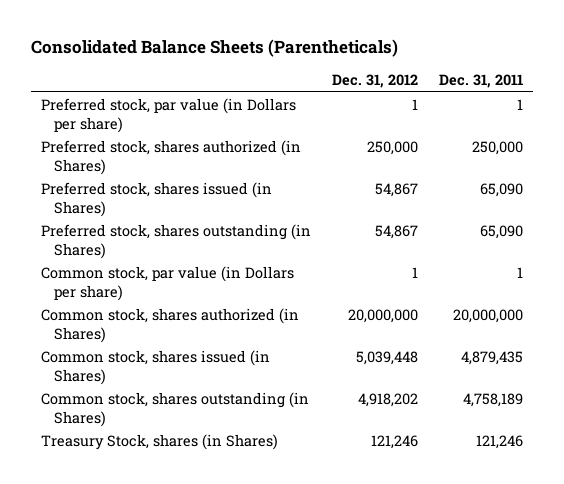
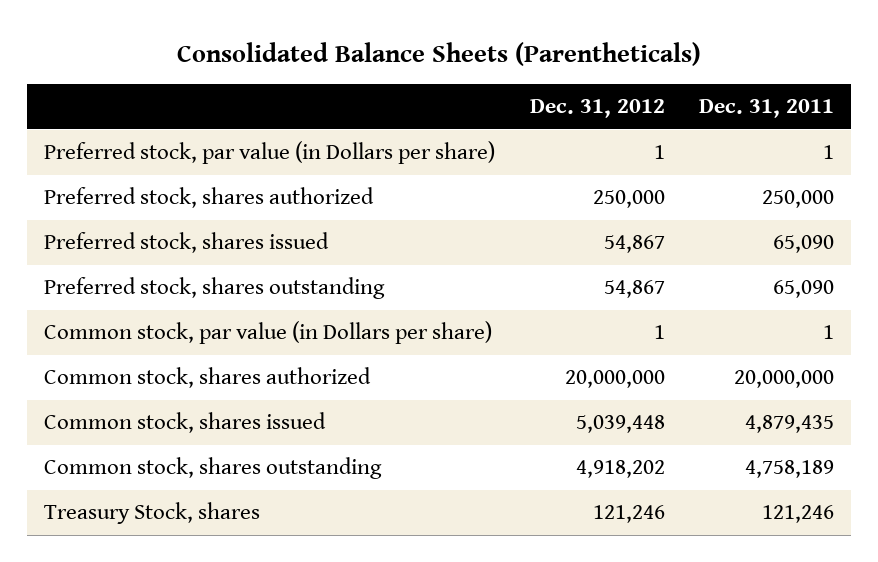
- Preferred stock, shares authorized (in Shares) | 250,000 | 250,000
- Preferred stock, shares issued (in Shares) | 54,867 | 65,090
- Preferred stock, shares outstanding (in Shares) | 54,867 | 65,090
+ Preferred stock, shares authorized | 250,000 | 250,000
+ Preferred stock, shares issued | 54,867 | 65,090
+ Preferred stock, shares outstanding | 54,867 | 65,090
- Common stock, shares authorized (in Shares) | 20,000,000 | 20,000,000
- Common stock, shares issued (in Shares) | 5,039,448 | 4,879,435
- Common stock, shares outstanding (in Shares) | 4,918,202 | 4,758,189
- Treasury Stock, shares (in Shares) | 121,246 | 121,246
+ Common stock, shares authorized | 20,000,000 | 20,000,000
+ Common stock, shares issued | 5,039,448 | 4,879,435
+ Common stock, shares outstanding | 4,918,202 | 4,758,189
+ Treasury Stock, shares | 121,246 | 121,246

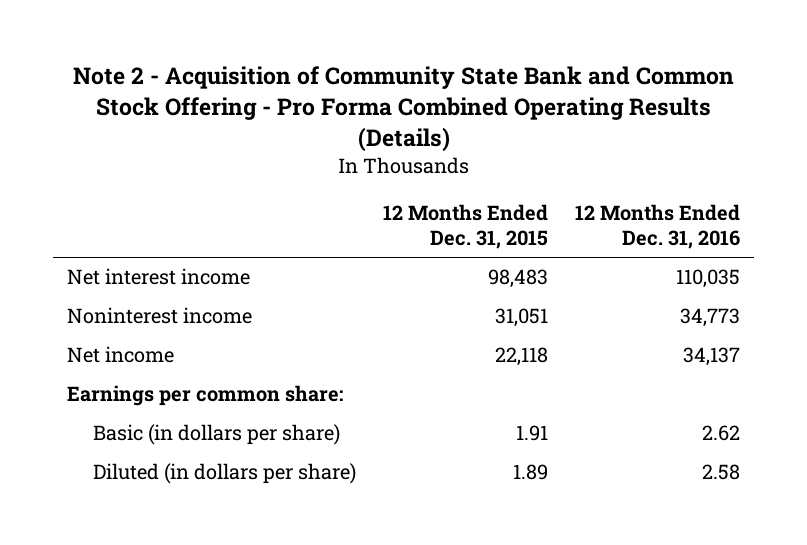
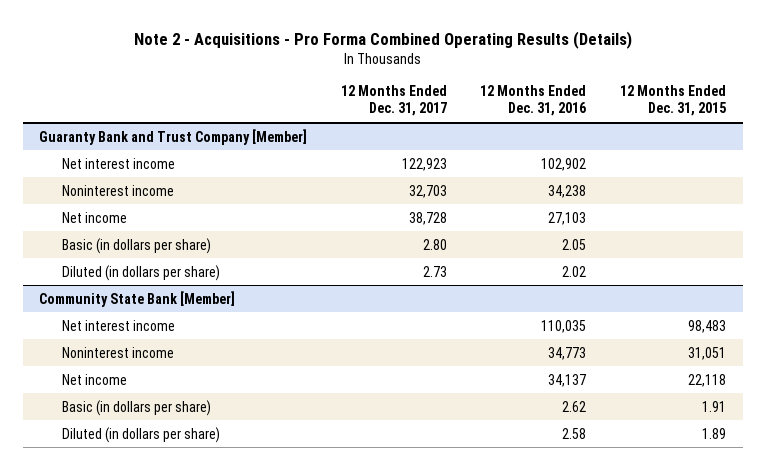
- Note 2 - Acquisition of Community State Bank and Common Stock Offering - Pro Forma Combined Operating Results (Details)
+ Note 2 - Acquisitions - Pro Forma Combined Operating Results (Details)
- | 12 Months Ended Dec. 31, 2015 | 12 Months Ended Dec. 31, 2016
+ | 12 Months Ended Dec. 31, 2017 | 12 Months Ended Dec. 31, 2016 | 12 Months Ended Dec. 31, 2015
+ Guaranty Bank and Trust Company [Member]
+ Net interest income | 122,923 | 102,902 |
+ Noninterest income | 32,703 | 34,238 |
+ Net income | 38,728 | 27,103 |
+ Basic (in dollars per share) | 2.80 | 2.05 |
+ Diluted (in dollars per share) | 2.73 | 2.02 |
+ Community State Bank [Member]
- Earnings per common share:

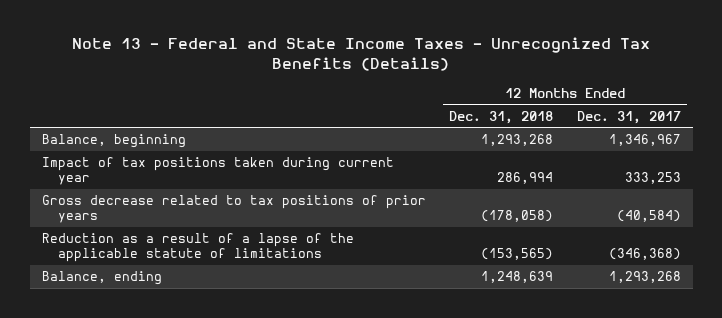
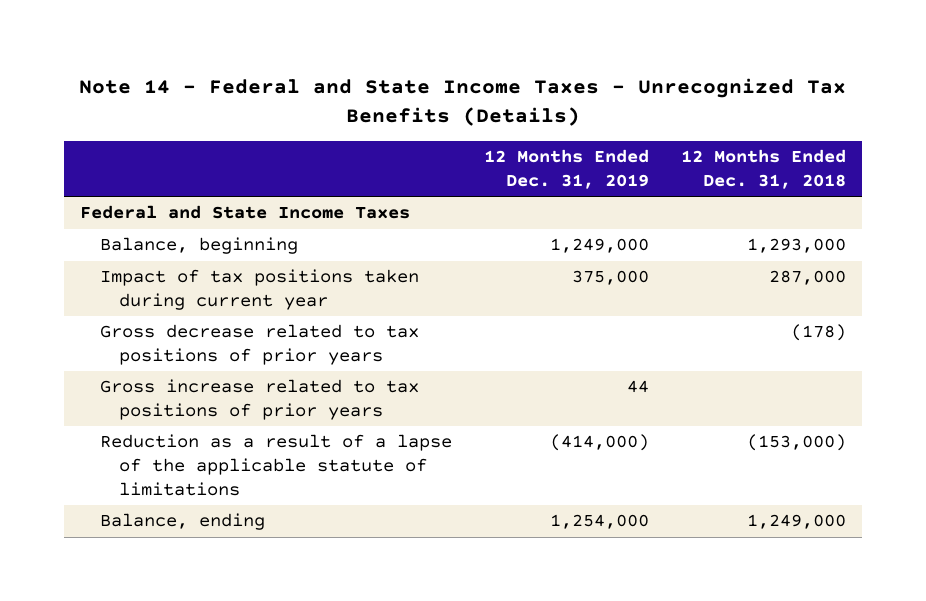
- Note 13 - Federal and State Income Taxes - Unrecognized Tax Benefits (Details)
+ Note 14 - Federal and State Income Taxes - Unrecognized Tax Benefits (Details)
- | 12 Months Ended Dec. 31, 2018 | 12 Months Ended Dec. 31, 2017
+ | 12 Months Ended Dec. 31, 2019 | 12 Months Ended Dec. 31, 2018
- Balance, beginning | 1,293,268 | 1,346,967
- Impact of tax positions taken during current year | 286,994 | 333,253
- Gross decrease related to tax positions of prior years | (178,058) | (40,584)
- Reduction as a result of a lapse of the applicable statute of limitations | (153,565) | (346,368)
- Balance, ending | 1,248,639 | 1,293,268
+ Federal and State Income Taxes
+ Balance, beginning | 1,249,000 | 1,293,000
+ Impact of tax positions taken during current year | 375,000 | 287,000
+ Gross decrease related to tax positions of prior years | | (178)
+ Gross increase related to tax positions of prior years | 44 |
+ Reduction as a result of a lapse of the applicable statute of limitations | (414,000) | (153,000)
+ Balance, ending | 1,254,000 | 1,249,000

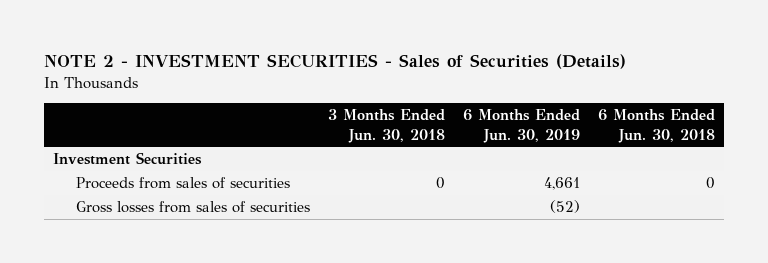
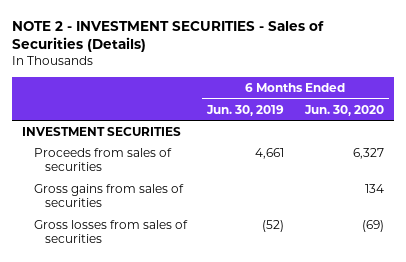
- | 3 Months Ended Jun. 30, 2018 | 6 Months Ended Jun. 30, 2019 | 6 Months Ended Jun. 30, 2018
+ | 6 Months Ended Jun. 30, 2019 | 6 Months Ended Jun. 30, 2020
- Investment Securities
+ INVESTMENT SECURITIES
+ Gross gains from sales of securities | | 134

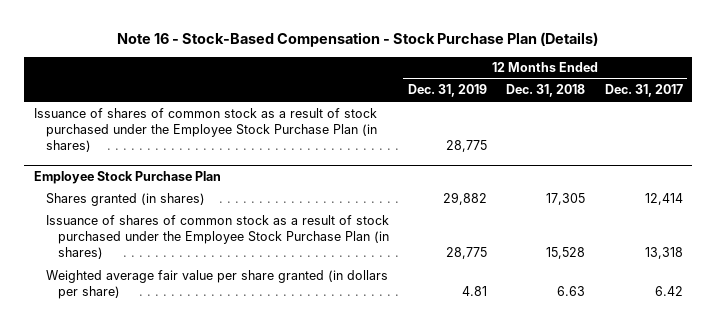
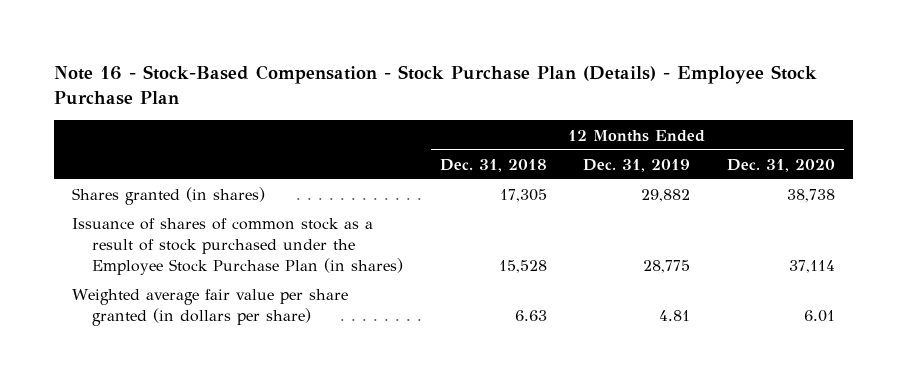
- Note 16 - Stock-Based Compensation - Stock Purchase Plan (Details)
+ Note 16 - Stock-Based Compensation - Stock Purchase Plan (Details) - Employee Stock Purchase Plan
- | 12 Months Ended Dec. 31, 2019 | 12 Months Ended Dec. 31, 2018 | 12 Months Ended Dec. 31, 2017
+ | 12 Months Ended Dec. 31, 2018 | 12 Months Ended Dec. 31, 2019 | 12 Months Ended Dec. 31, 2020
- Issuance of shares of common stock as a result of stock purchased under the Employee Stock Purchase Plan (in shares) | 28,775 | |
- Employee Stock Purchase Plan

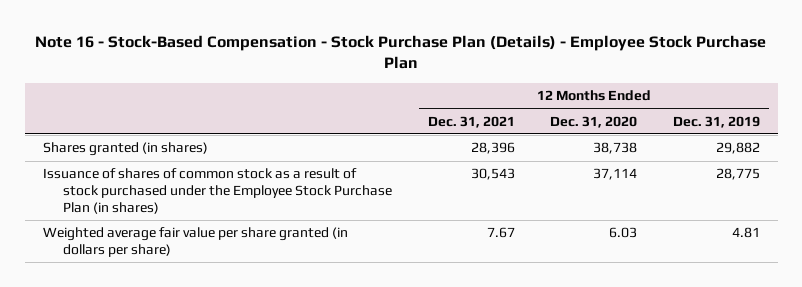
- | 12 Months Ended Dec. 31, 2018 | 12 Months Ended Dec. 31, 2019 | 12 Months Ended Dec. 31, 2020
+ | 12 Months Ended Dec. 31, 2021 | 12 Months Ended Dec. 31, 2020 | 12 Months Ended Dec. 31, 2019
- Weighted average fair value per share granted (in dollars per share) | 6.63 | 4.81 | 6.01
+ Weighted average fair value per share granted (in dollars per share) | 7.67 | 6.03 | 4.81

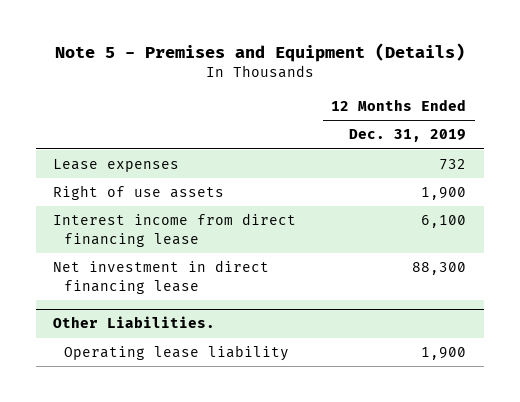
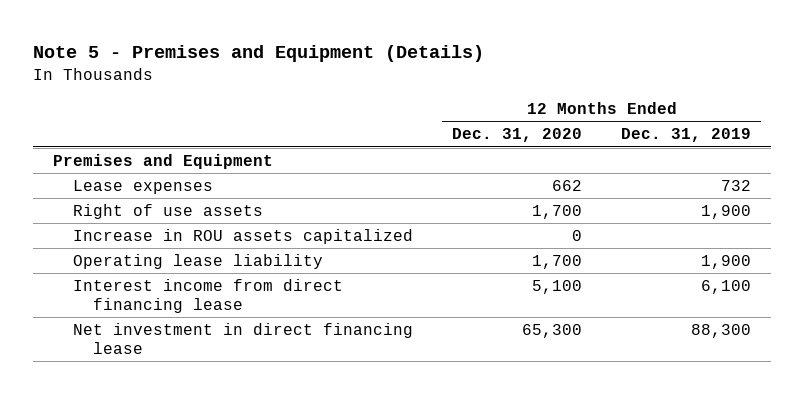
- | 12 Months Ended Dec. 31, 2019
+ | 12 Months Ended Dec. 31, 2020 | 12 Months Ended Dec. 31, 2019
+ Premises and Equipment
+ Increase in ROU assets capitalized | 0 |
+ Operating lease liability | 1,700 | 1,900
- Other Liabilities.
- Operating lease liability | 1,900

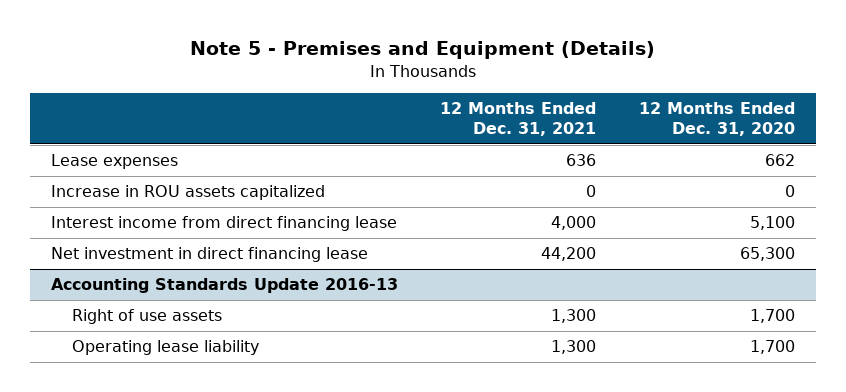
- | 12 Months Ended Dec. 31, 2020 | 12 Months Ended Dec. 31, 2019
+ | 12 Months Ended Dec. 31, 2021 | 12 Months Ended Dec. 31, 2020
- Premises and Equipment
- Right of use assets | 1,700 | 1,900
- Operating lease liability | 1,700 | 1,900
+ Accounting Standards Update 2016-13
+ Right of use assets | 1,300 | 1,700
+ Operating lease liability | 1,300 | 1,700

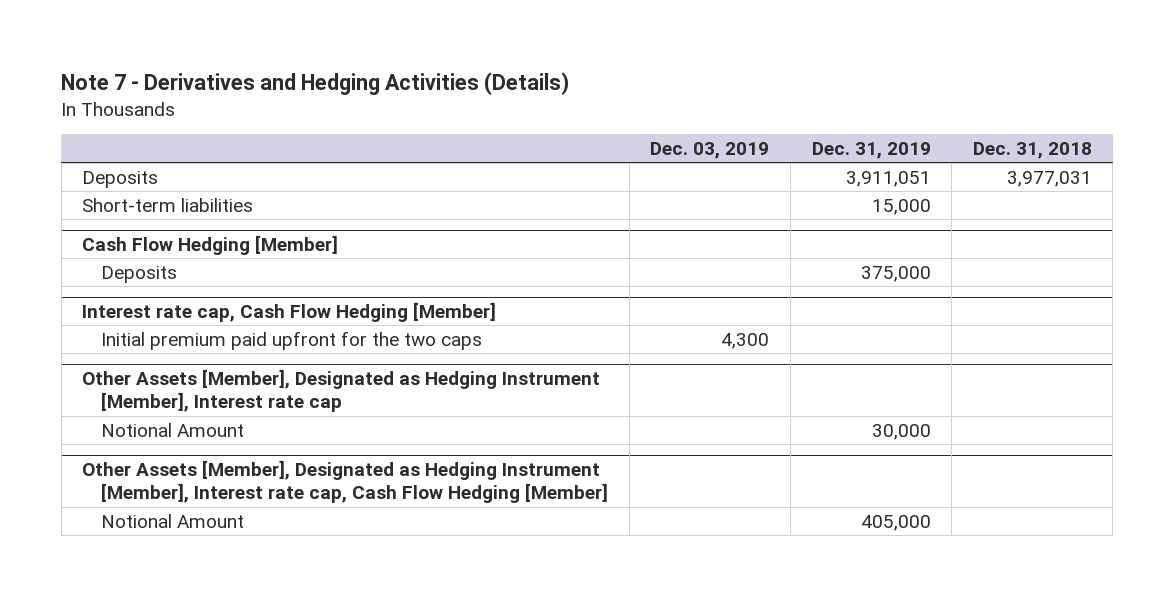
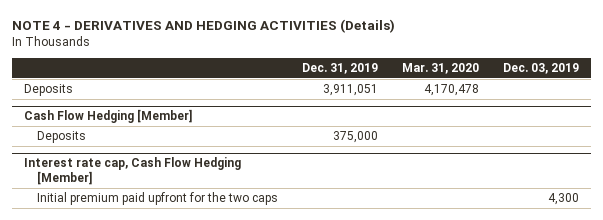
- Note 7 - Derivatives and Hedging Activities (Details)
+ NOTE 4 - DERIVATIVES AND HEDGING ACTIVITIES (Details)
- | Dec. 03, 2019 | Dec. 31, 2019 | Dec. 31, 2018
+ | Dec. 31, 2019 | Mar. 31, 2020 | Dec. 03, 2019
- Short-term liabilities | | 15,000 |
- Other Assets [Member], Designated as Hedging Instrument [Member], Interest rate cap
- Notional Amount | | 30,000 |
- Other Assets [Member], Designated as Hedging Instrument [Member], Interest rate cap, Cash Flow Hedging [Member]
- Notional Amount | | 405,000 |

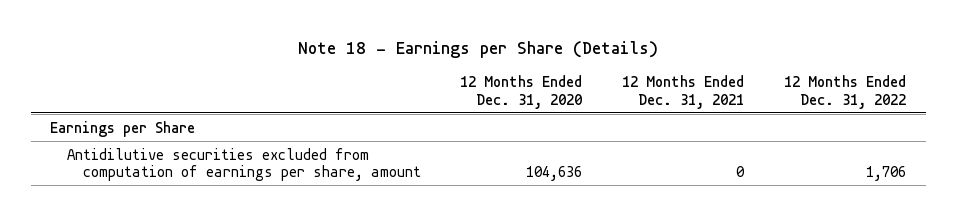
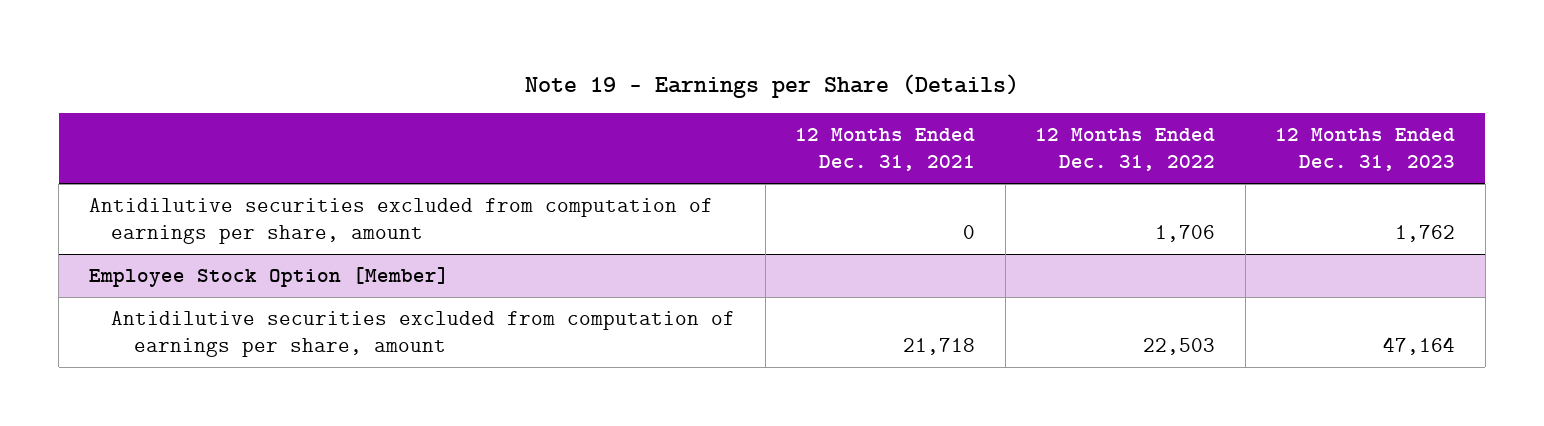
- Note 18 - Earnings per Share (Details)
+ Note 19 - Earnings per Share (Details)
- | 12 Months Ended Dec. 31, 2020 | 12 Months Ended Dec. 31, 2021 | 12 Months Ended Dec. 31, 2022
+ | 12 Months Ended Dec. 31, 2021 | 12 Months Ended Dec. 31, 2022 | 12 Months Ended Dec. 31, 2023
- Earnings per Share
+ Employee Stock Option [Member]
+ Antidilutive securities excluded from computation of earnings per share, amount | 21,718 | 22,503 | 47,164

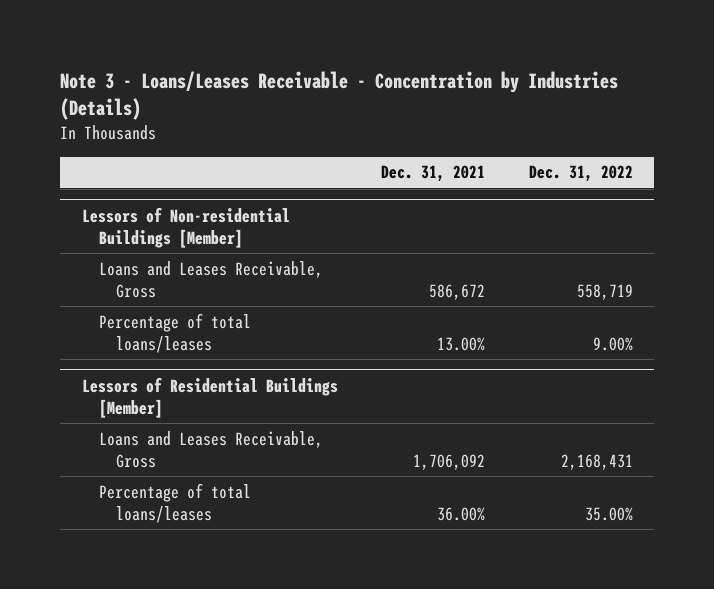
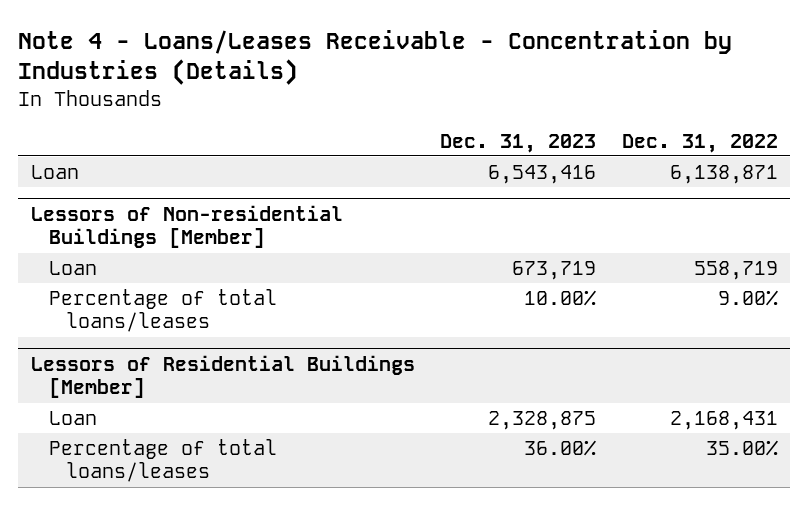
- Note 3 - Loans/Leases Receivable - Concentration by Industries (Details)
+ Note 4 - Loans/Leases Receivable - Concentration by Industries (Details)
- | Dec. 31, 2021 | Dec. 31, 2022
+ | Dec. 31, 2023 | Dec. 31, 2022
+ Loan | 6,543,416 | 6,138,871
@ Lessors of Non-residential Buildings [Member]
- Loans and Leases Receivable, Gross | 586,672 | 558,719
+ Loan | 673,719 | 558,719
@ Lessors of Residential Buildings [Member]
- Loans and Leases Receivable, Gross | 1,706,092 | 2,168,431
+ Loan | 2,328,875 | 2,168,431

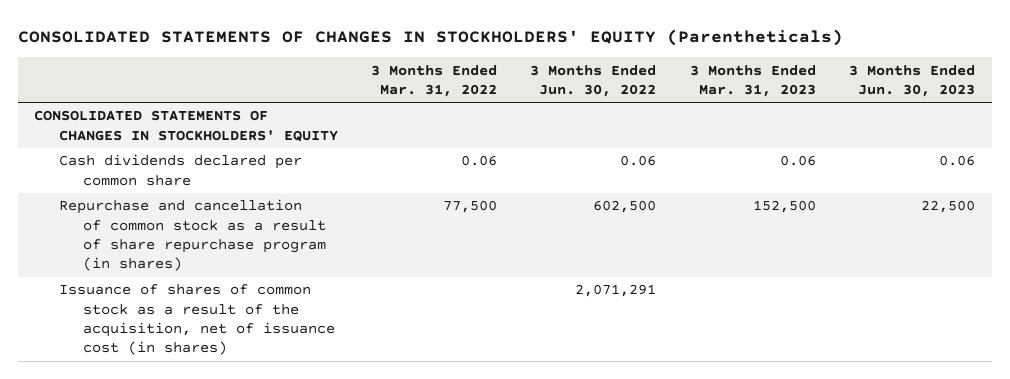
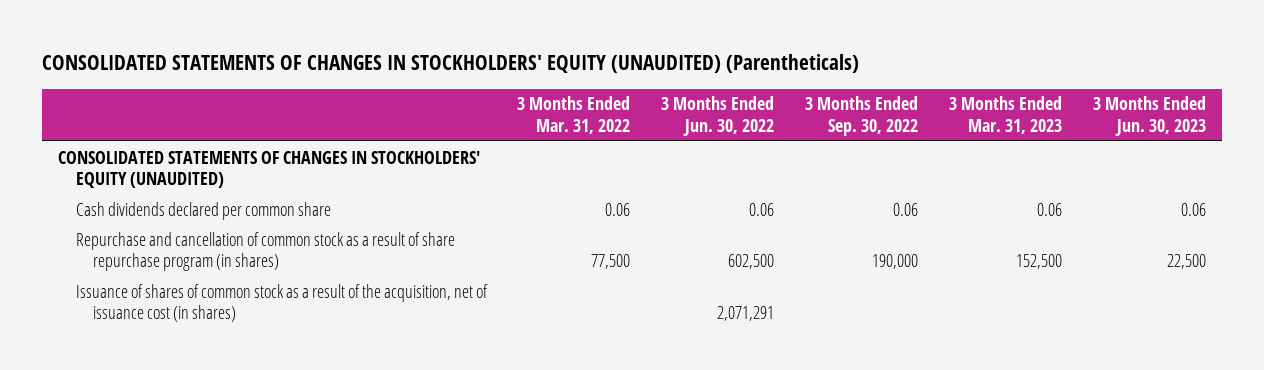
- CONSOLIDATED STATEMENTS OF CHANGES IN STOCKHOLDERS' EQUITY (Parentheticals)
+ CONSOLIDATED STATEMENTS OF CHANGES IN STOCKHOLDERS' EQUITY (UNAUDITED) (Parentheticals)
- | 3 Months Ended Mar. 31, 2022 | 3 Months Ended Jun. 30, 2022 | 3 Months Ended Mar. 31, 2023 | 3 Months Ended Jun. 30, 2023
+ | 3 Months Ended Mar. 31, 2022 | 3 Months Ended Jun. 30, 2022 | 3 Months Ended Sep. 30, 2022 | 3 Months Ended Mar. 31, 2023 | 3 Months Ended Jun. 30, 2023
- CONSOLIDATED STATEMENTS OF CHANGES IN STOCKHOLDERS' EQUITY
+ CONSOLIDATED STATEMENTS OF CHANGES IN STOCKHOLDERS' EQUITY (UNAUDITED)

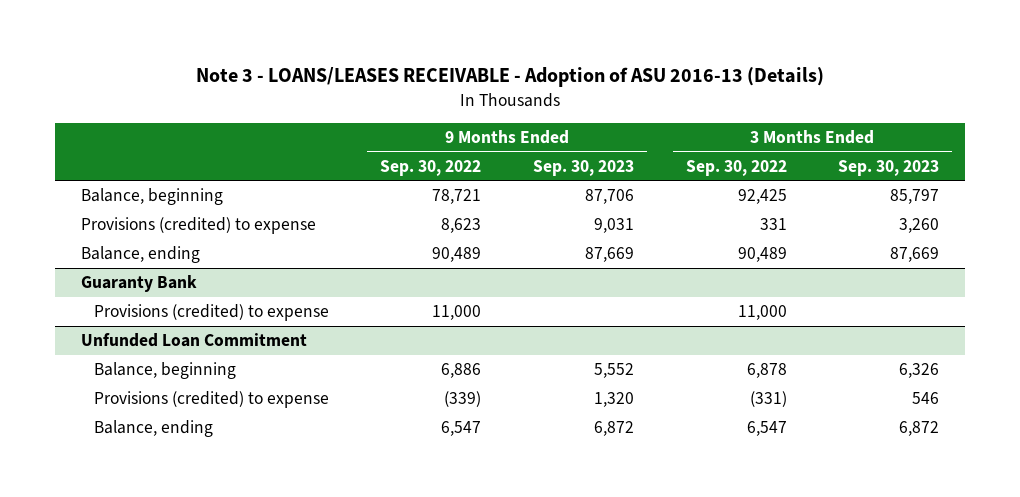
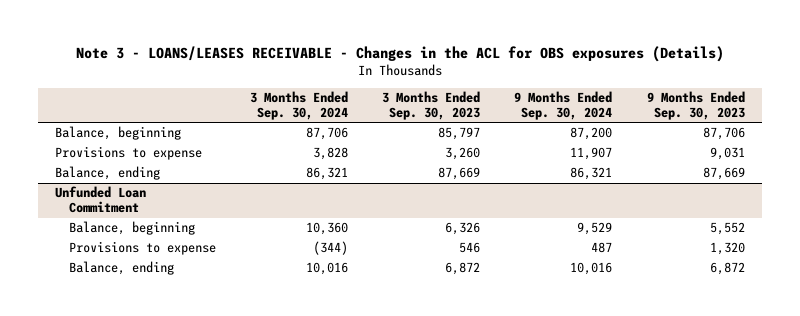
- Note 3 - LOANS/LEASES RECEIVABLE - Adoption of ASU 2016-13 (Details)
+ Note 3 - LOANS/LEASES RECEIVABLE - Changes in the ACL for OBS exposures (Details)
- | 9 Months Ended Sep. 30, 2022 | 9 Months Ended Sep. 30, 2023 | 3 Months Ended Sep. 30, 2022 | 3 Months Ended Sep. 30, 2023
+ | 3 Months Ended Sep. 30, 2024 | 3 Months Ended Sep. 30, 2023 | 9 Months Ended Sep. 30, 2024 | 9 Months Ended Sep. 30, 2023
- Provisions (credited) to expense | 8,623 | 9,031 | 331 | 3,260
+ Provisions to expense | 3,828 | 3,260 | 11,907 | 9,031
- Guaranty Bank
- Provisions (credited) to expense | 11,000 | | 11,000 |
@ Unfunded Loan Commitment
- Provisions (credited) to expense | (339) | 1,320 | (331) | 546
+ Provisions to expense | (344) | 546 | 487 | 1,320

